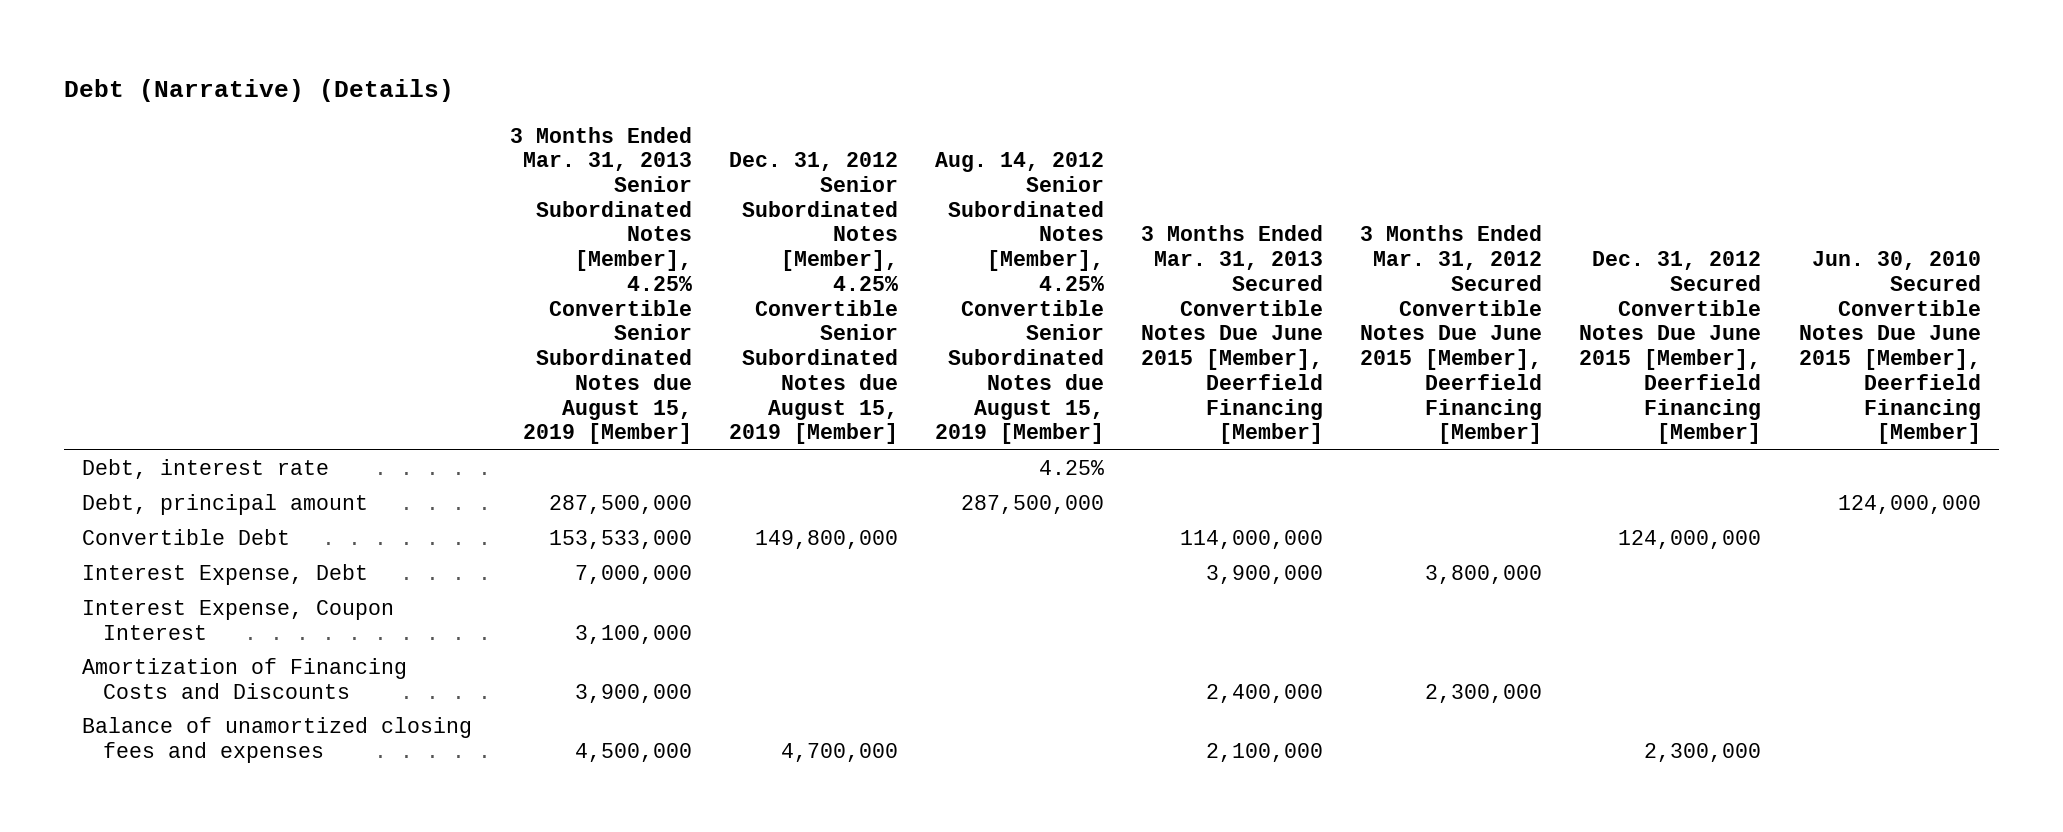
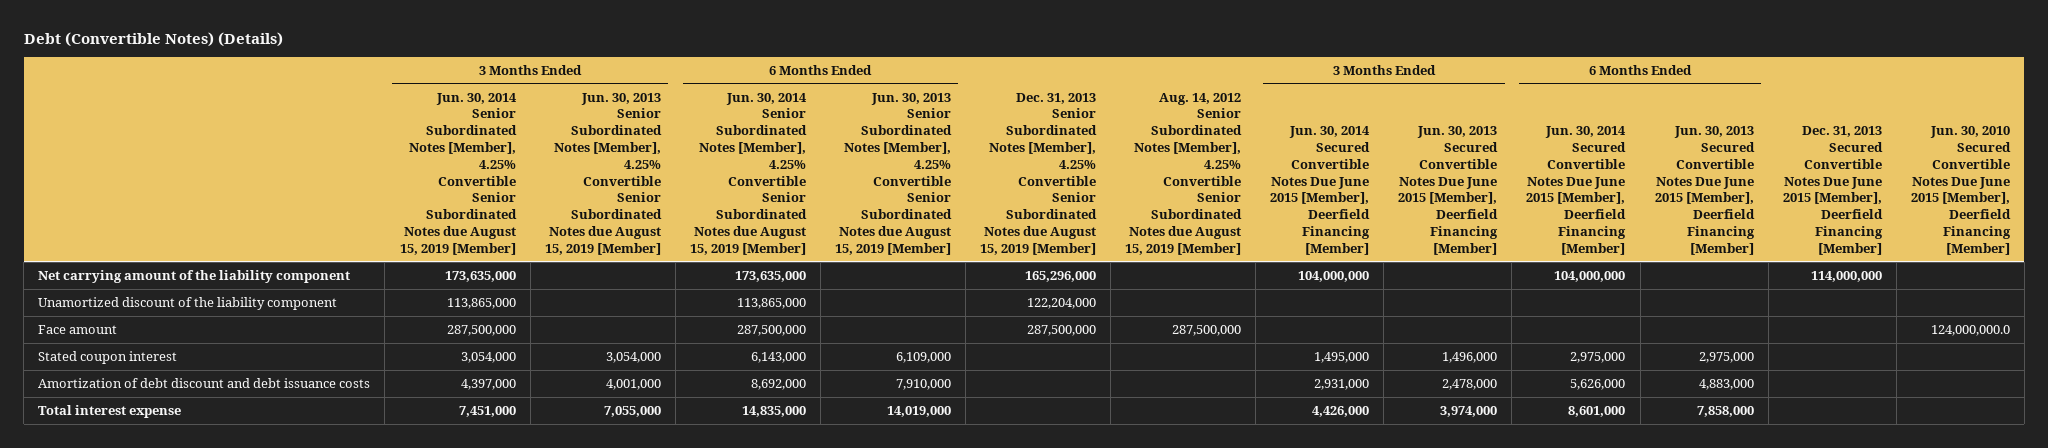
- Debt (Narrative) (Details)
+ Debt (Convertible Notes) (Details)
- | 3 Months Ended Mar. 31, 2013 Senior Subordinated Notes [Member], 4.25% Convertible Senior Subordinated Notes due August 15, 2019 [Member] | Dec. 31, 2012 Senior Subordinated Notes [Member], 4.25% Convertible Senior Subordinated Notes due August 15, 2019 [Member] | Aug. 14, 2012 Senior Subordinated Notes [Member], 4.25% Convertible Senior Subordinated Notes due August 15, 2019 [Member] | 3 Months Ended Mar. 31, 2013 Secured Convertible Notes Due June 2015 [Member], Deerfield Financing [Member] | 3 Months Ended Mar. 31, 2012 Secured Convertible Notes Due June 2015 [Member], Deerfield Financing [Member] | Dec. 31, 2012 Secured Convertible Notes Due June 2015 [Member], Deerfield Financing [Member] | Jun. 30, 2010 Secured Convertible Notes Due June 2015 [Member], Deerfield Financing [Member]
+ | 3 Months Ended Jun. 30, 2014 Senior Subordinated Notes [Member], 4.25% Convertible Senior Subordinated Notes due August 15, 2019 [Member] | 3 Months Ended Jun. 30, 2013 Senior Subordinated Notes [Member], 4.25% Convertible Senior Subordinated Notes due August 15, 2019 [Member] | 6 Months Ended Jun. 30, 2014 Senior Subordinated Notes [Member], 4.25% Convertible Senior Subordinated Notes due August 15, 2019 [Member] | 6 Months Ended Jun. 30, 2013 Senior Subordinated Notes [Member], 4.25% Convertible Senior Subordinated Notes due August 15, 2019 [Member] | Dec. 31, 2013 Senior Subordinated Notes [Member], 4.25% Convertible Senior Subordinated Notes due August 15, 2019 [Member] | Aug. 14, 2012 Senior Subordinated Notes [Member], 4.25% Convertible Senior Subordinated Notes due August 15, 2019 [Member] | 3 Months Ended Jun. 30, 2014 Secured Convertible Notes Due June 2015 [Member], Deerfield Financing [Member] | 3 Months Ended Jun. 30, 2013 Secured Convertible Notes Due June 2015 [Member], Deerfield Financing [Member] | 6 Months Ended Jun. 30, 2014 Secured Convertible Notes Due June 2015 [Member], Deerfield Financing [Member] | 6 Months Ended Jun. 30, 2013 Secured Convertible Notes Due June 2015 [Member], Deerfield Financing [Member] | Dec. 31, 2013 Secured Convertible Notes Due June 2015 [Member], Deerfield Financing [Member] | Jun. 30, 2010 Secured Convertible Notes Due June 2015 [Member], Deerfield Financing [Member]
- Debt, interest rate | | | 4.25% | | | |
- Debt, principal amount | 287,500,000 | | 287,500,000 | | | | 124,000,000
- Convertible Debt | 153,533,000 | 149,800,000 | | 114,000,000 | | 124,000,000 |
- Interest Expense, Debt | 7,000,000 | | | 3,900,000 | 3,800,000 | |
- Interest Expense, Coupon Interest | 3,100,000 | | | | | |
- Amortization of Financing Costs and Discounts | 3,900,000 | | | 2,400,000 | 2,300,000 | |
- Balance of unamortized closing fees and expenses | 4,500,000 | 4,700,000 | | 2,100,000 | | 2,300,000 |
+ Net carrying amount of the liability component | 173,635,000 | | 173,635,000 | | 165,296,000 | | 104,000,000 | | 104,000,000 | | 114,000,000 |
+ Unamortized discount of the liability component | 113,865,000 | | 113,865,000 | | 122,204,000 | | | | | | |
+ Face amount | 287,500,000 | | 287,500,000 | | 287,500,000 | 287,500,000 | | | | | | 124,000,000.0
+ Stated coupon interest | 3,054,000 | 3,054,000 | 6,143,000 | 6,109,000 | | | 1,495,000 | 1,496,000 | 2,975,000 | 2,975,000 | |
+ Amortization of debt discount and debt issuance costs | 4,397,000 | 4,001,000 | 8,692,000 | 7,910,000 | | | 2,931,000 | 2,478,000 | 5,626,000 | 4,883,000 | |
+ Total interest expense | 7,451,000 | 7,055,000 | 14,835,000 | 14,019,000 | | | 4,426,000 | 3,974,000 | 8,601,000 | 7,858,000 | |

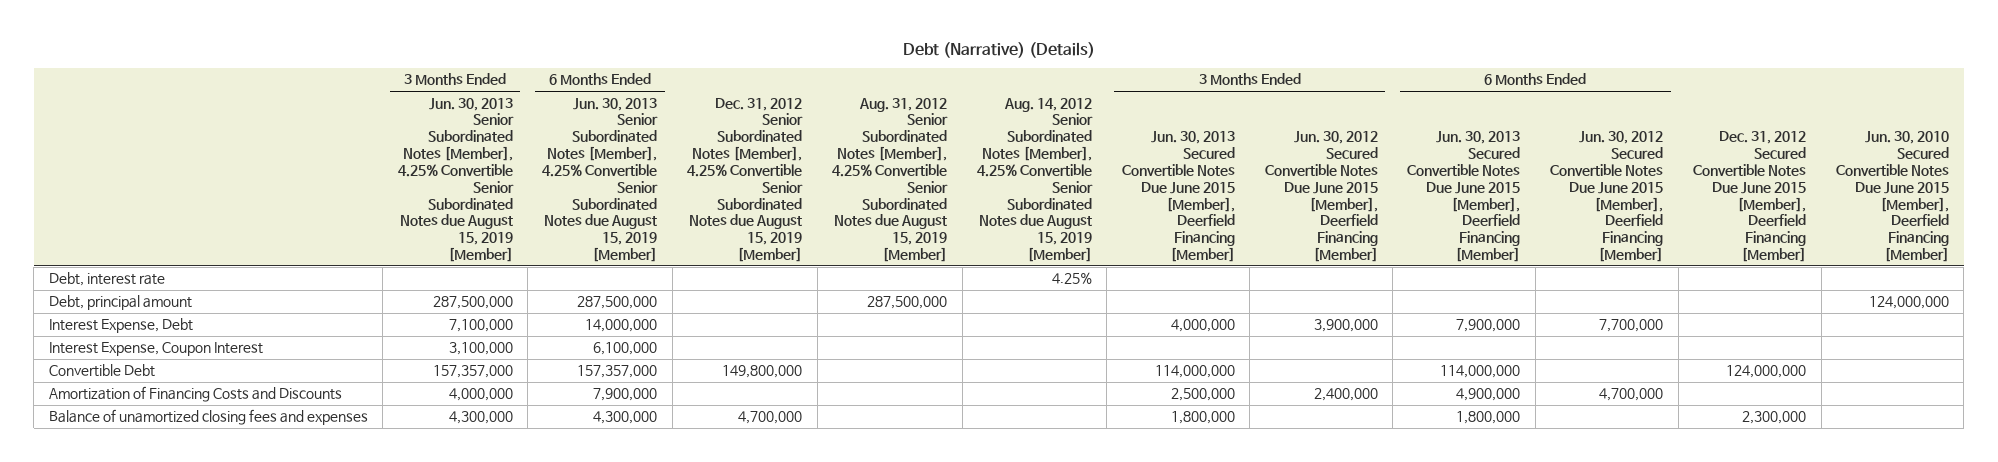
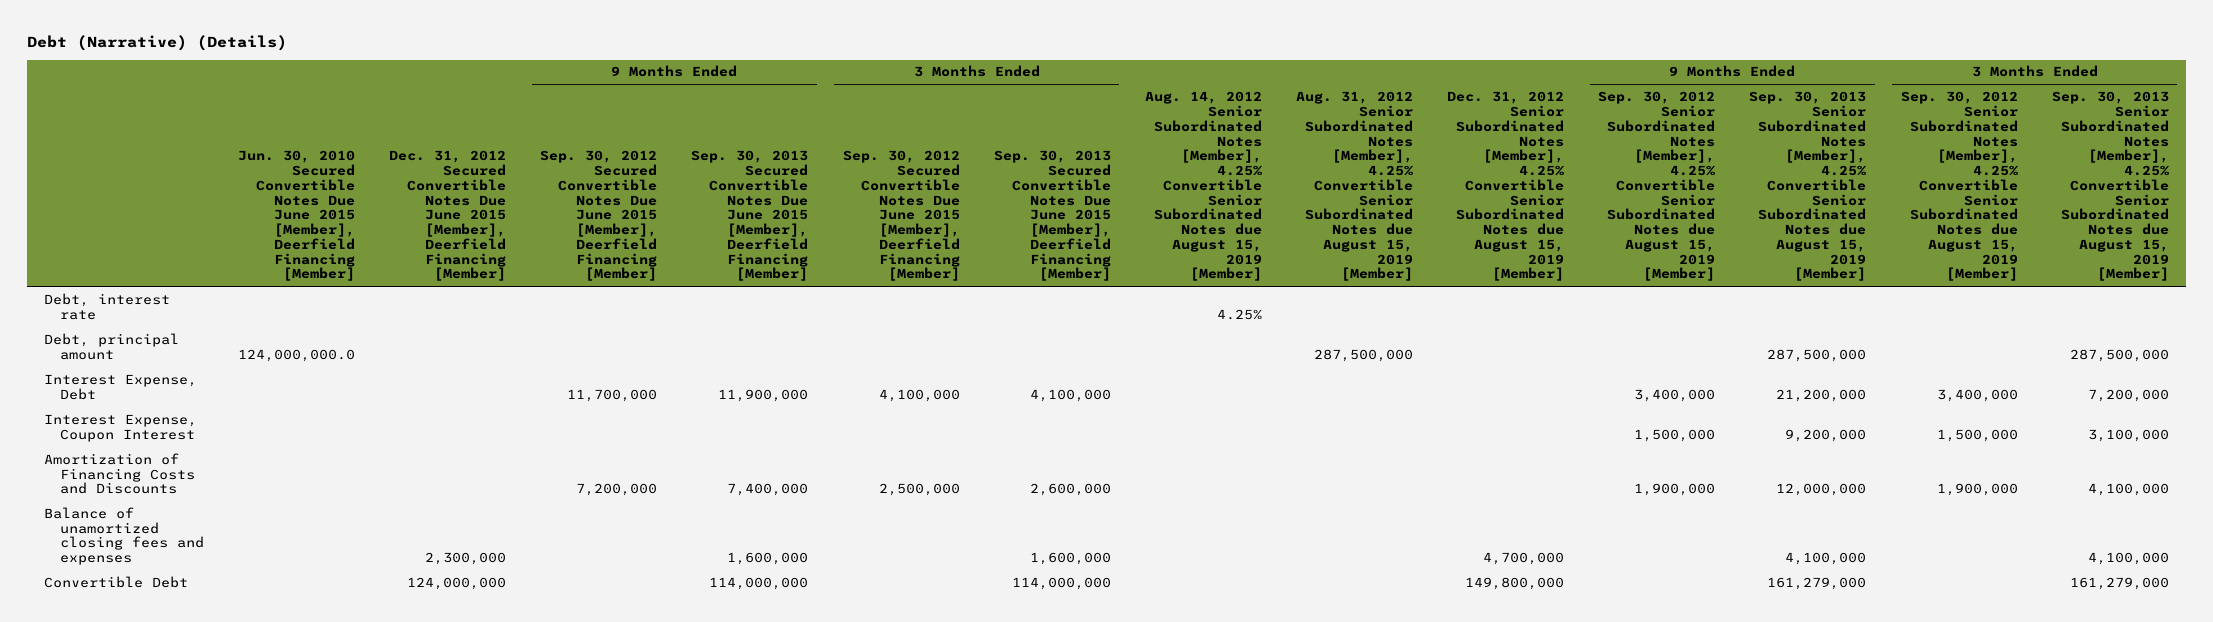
- | 3 Months Ended Jun. 30, 2013 Senior Subordinated Notes [Member], 4.25% Convertible Senior Subordinated Notes due August 15, 2019 [Member] | 6 Months Ended Jun. 30, 2013 Senior Subordinated Notes [Member], 4.25% Convertible Senior Subordinated Notes due August 15, 2019 [Member] | Dec. 31, 2012 Senior Subordinated Notes [Member], 4.25% Convertible Senior Subordinated Notes due August 15, 2019 [Member] | Aug. 31, 2012 Senior Subordinated Notes [Member], 4.25% Convertible Senior Subordinated Notes due August 15, 2019 [Member] | Aug. 14, 2012 Senior Subordinated Notes [Member], 4.25% Convertible Senior Subordinated Notes due August 15, 2019 [Member] | 3 Months Ended Jun. 30, 2013 Secured Convertible Notes Due June 2015 [Member], Deerfield Financing [Member] | 3 Months Ended Jun. 30, 2012 Secured Convertible Notes Due June 2015 [Member], Deerfield Financing [Member] | 6 Months Ended Jun. 30, 2013 Secured Convertible Notes Due June 2015 [Member], Deerfield Financing [Member] | 6 Months Ended Jun. 30, 2012 Secured Convertible Notes Due June 2015 [Member], Deerfield Financing [Member] | Dec. 31, 2012 Secured Convertible Notes Due June 2015 [Member], Deerfield Financing [Member] | Jun. 30, 2010 Secured Convertible Notes Due June 2015 [Member], Deerfield Financing [Member]
+ | Jun. 30, 2010 Secured Convertible Notes Due June 2015 [Member], Deerfield Financing [Member] | Dec. 31, 2012 Secured Convertible Notes Due June 2015 [Member], Deerfield Financing [Member] | 9 Months Ended Sep. 30, 2012 Secured Convertible Notes Due June 2015 [Member], Deerfield Financing [Member] | 9 Months Ended Sep. 30, 2013 Secured Convertible Notes Due June 2015 [Member], Deerfield Financing [Member] | 3 Months Ended Sep. 30, 2012 Secured Convertible Notes Due June 2015 [Member], Deerfield Financing [Member] | 3 Months Ended Sep. 30, 2013 Secured Convertible Notes Due June 2015 [Member], Deerfield Financing [Member] | Aug. 14, 2012 Senior Subordinated Notes [Member], 4.25% Convertible Senior Subordinated Notes due August 15, 2019 [Member] | Aug. 31, 2012 Senior Subordinated Notes [Member], 4.25% Convertible Senior Subordinated Notes due August 15, 2019 [Member] | Dec. 31, 2012 Senior Subordinated Notes [Member], 4.25% Convertible Senior Subordinated Notes due August 15, 2019 [Member] | 9 Months Ended Sep. 30, 2012 Senior Subordinated Notes [Member], 4.25% Convertible Senior Subordinated Notes due August 15, 2019 [Member] | 9 Months Ended Sep. 30, 2013 Senior Subordinated Notes [Member], 4.25% Convertible Senior Subordinated Notes due August 15, 2019 [Member] | 3 Months Ended Sep. 30, 2012 Senior Subordinated Notes [Member], 4.25% Convertible Senior Subordinated Notes due August 15, 2019 [Member] | 3 Months Ended Sep. 30, 2013 Senior Subordinated Notes [Member], 4.25% Convertible Senior Subordinated Notes due August 15, 2019 [Member]
- Debt, principal amount | 287,500,000 | 287,500,000 | | 287,500,000 | | | | | | | 124,000,000
+ Debt, principal amount | 124,000,000.0 | | | | | | | 287,500,000 | | | 287,500,000 | | 287,500,000
moved down: Convertible Debt | | 124,000,000 | | 114,000,000 | | 114,000,000 | | | 149,800,000 | | 161,279,000 | | 161,279,000

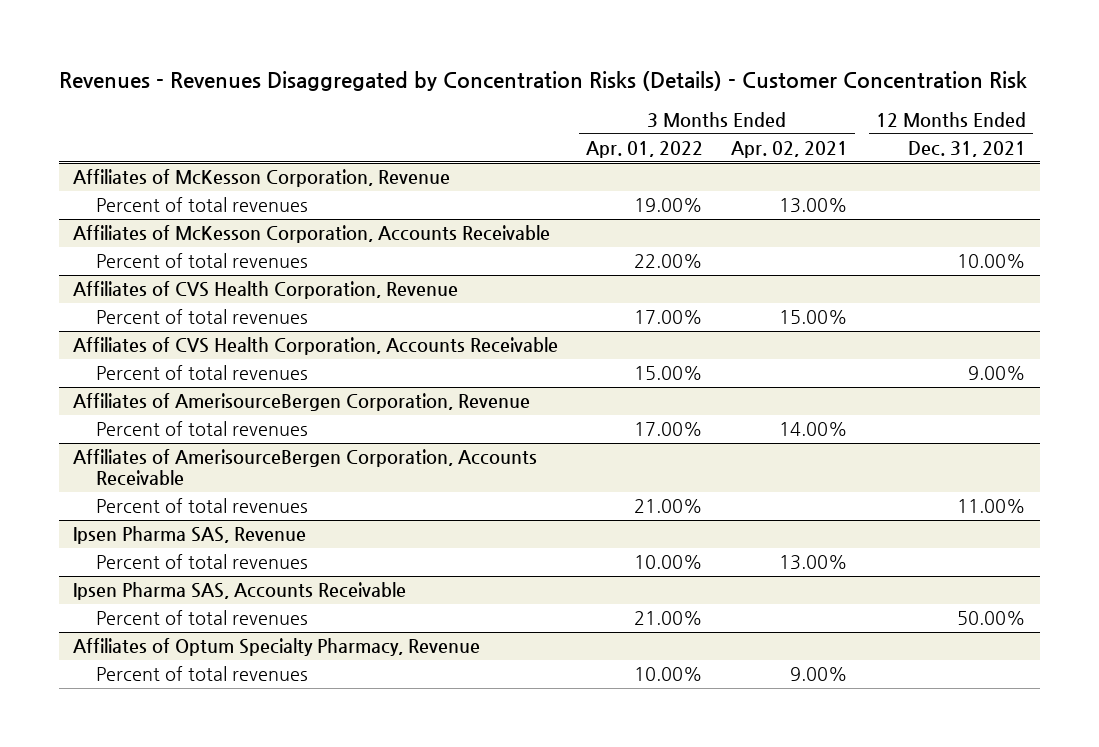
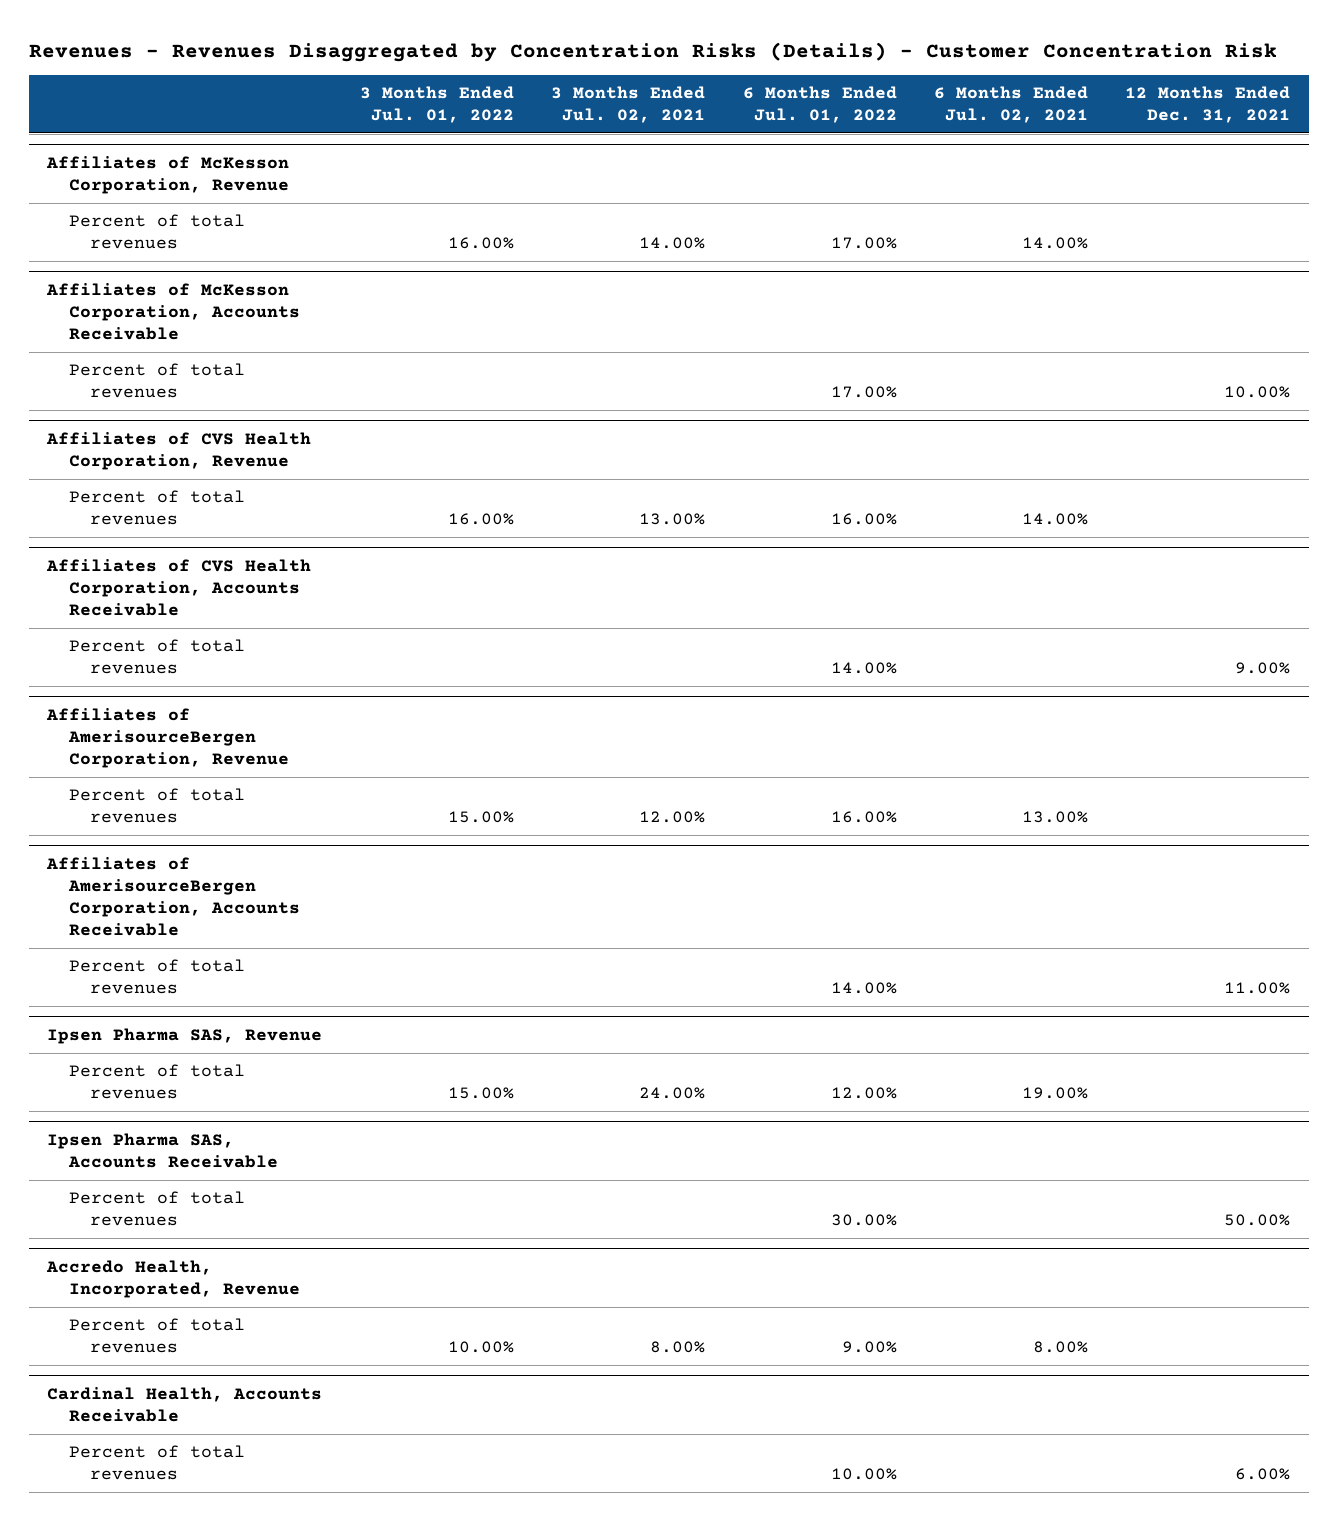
- | 3 Months Ended Apr. 01, 2022 | 3 Months Ended Apr. 02, 2021 | 12 Months Ended Dec. 31, 2021
+ | 3 Months Ended Jul. 01, 2022 | 3 Months Ended Jul. 02, 2021 | 6 Months Ended Jul. 01, 2022 | 6 Months Ended Jul. 02, 2021 | 12 Months Ended Dec. 31, 2021
- Affiliates of Optum Specialty Pharmacy, Revenue
- Percent of total revenues | 10.00% | 9.00% |
+ Accredo Health, Incorporated, Revenue
+ Percent of total revenues | 10.00% | 8.00% | 9.00% | 8.00% |
+ Cardinal Health, Accounts Receivable
+ Percent of total revenues | | | 10.00% | | 6.00%

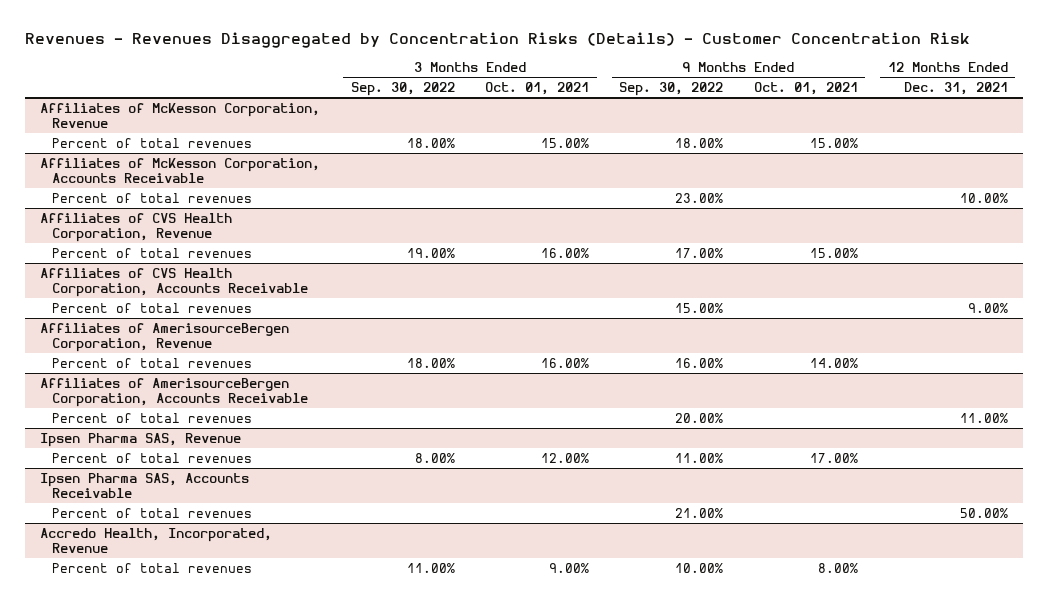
- | 3 Months Ended Jul. 01, 2022 | 3 Months Ended Jul. 02, 2021 | 6 Months Ended Jul. 01, 2022 | 6 Months Ended Jul. 02, 2021 | 12 Months Ended Dec. 31, 2021
+ | 3 Months Ended Sep. 30, 2022 | 3 Months Ended Oct. 01, 2021 | 9 Months Ended Sep. 30, 2022 | 9 Months Ended Oct. 01, 2021 | 12 Months Ended Dec. 31, 2021
- Cardinal Health, Accounts Receivable
- Percent of total revenues | | | 10.00% | | 6.00%

